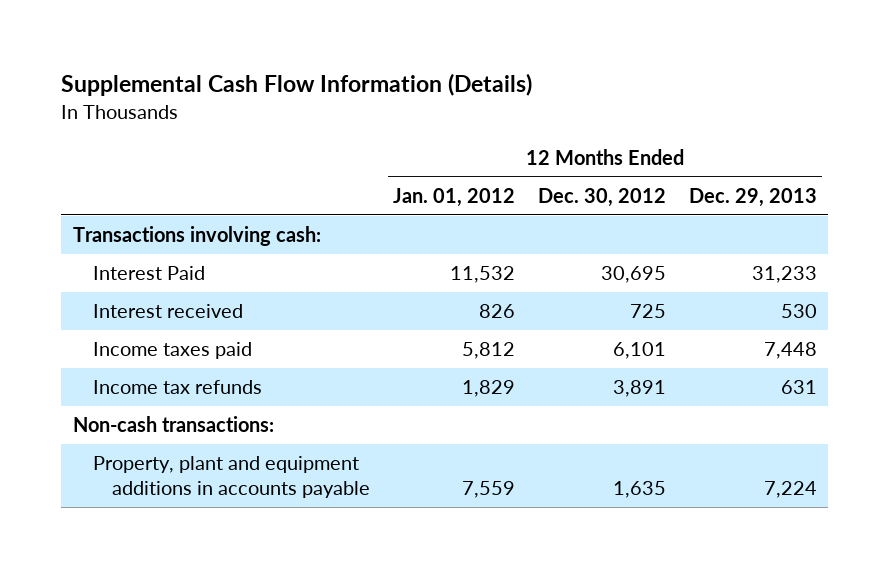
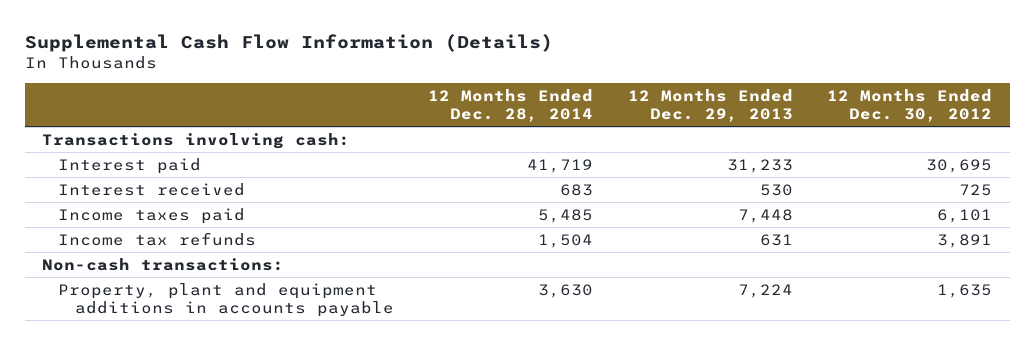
- | 12 Months Ended Jan. 01, 2012 | 12 Months Ended Dec. 30, 2012 | 12 Months Ended Dec. 29, 2013
+ | 12 Months Ended Dec. 28, 2014 | 12 Months Ended Dec. 29, 2013 | 12 Months Ended Dec. 30, 2012
- Interest Paid | 11,532 | 30,695 | 31,233
+ Interest paid | 41,719 | 31,233 | 30,695

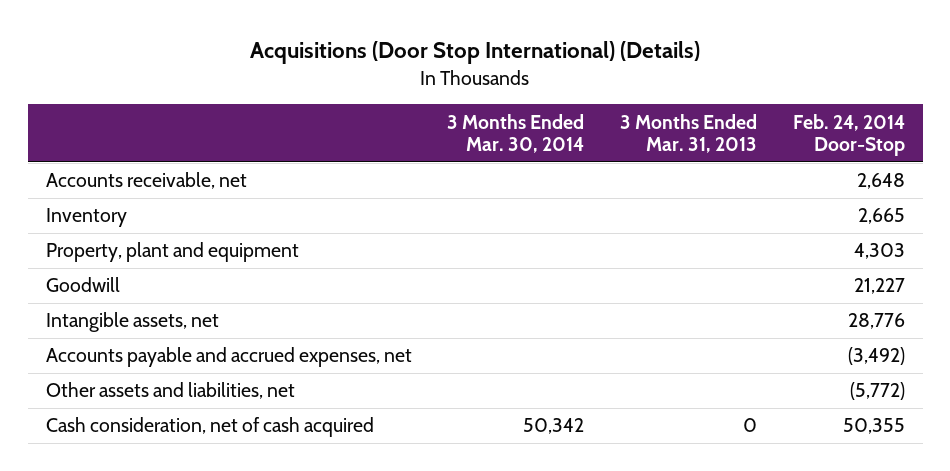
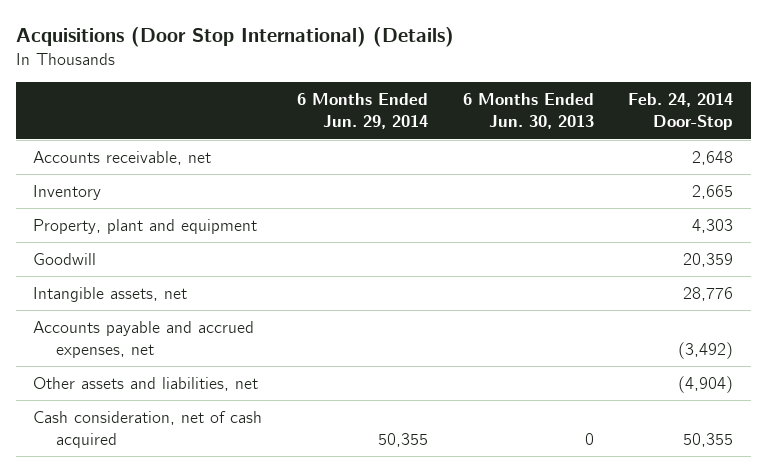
- | 3 Months Ended Mar. 30, 2014 | 3 Months Ended Mar. 31, 2013 | Feb. 24, 2014 Door-Stop
+ | 6 Months Ended Jun. 29, 2014 | 6 Months Ended Jun. 30, 2013 | Feb. 24, 2014 Door-Stop
- Goodwill | | | 21,227
+ Goodwill | | | 20,359
- Other assets and liabilities, net | | | (5,772)
+ Other assets and liabilities, net | | | (4,904)

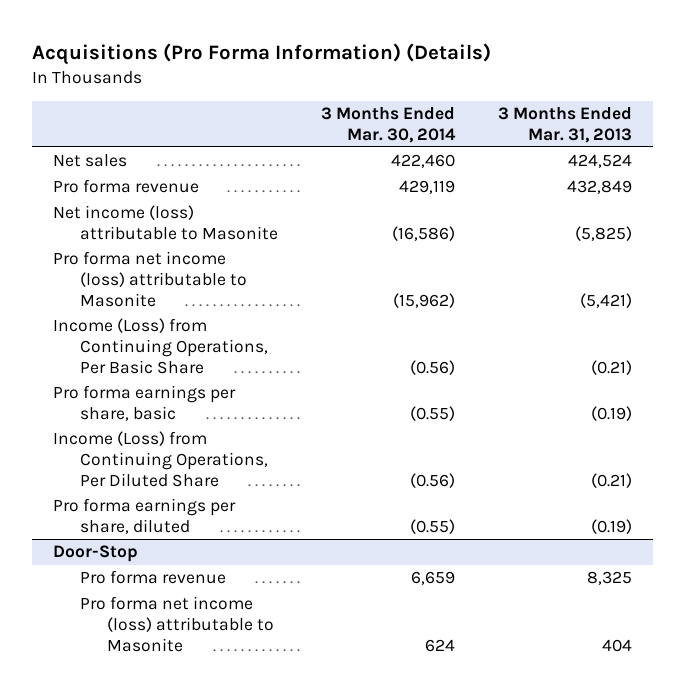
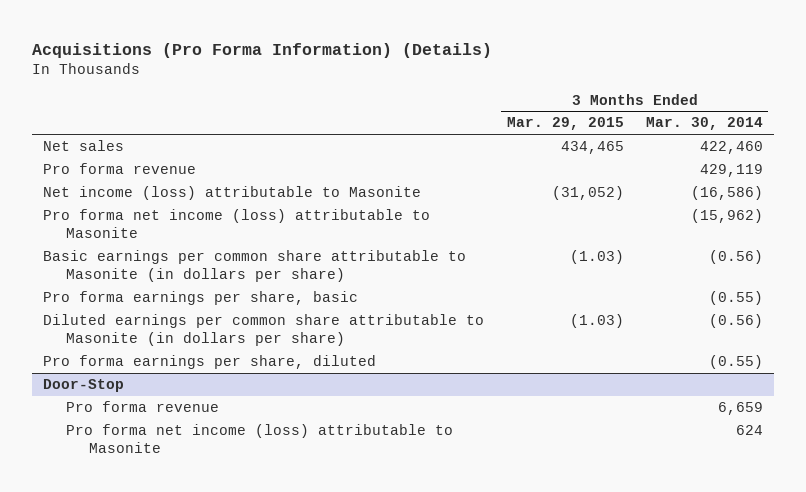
- | 3 Months Ended Mar. 30, 2014 | 3 Months Ended Mar. 31, 2013
+ | 3 Months Ended Mar. 29, 2015 | 3 Months Ended Mar. 30, 2014
- Income (Loss) from Continuing Operations, Per Basic Share | (0.56) | (0.21)
+ Basic earnings per common share attributable to Masonite (in dollars per share) | (1.03) | (0.56)
- Income (Loss) from Continuing Operations, Per Diluted Share | (0.56) | (0.21)
+ Diluted earnings per common share attributable to Masonite (in dollars per share) | (1.03) | (0.56)

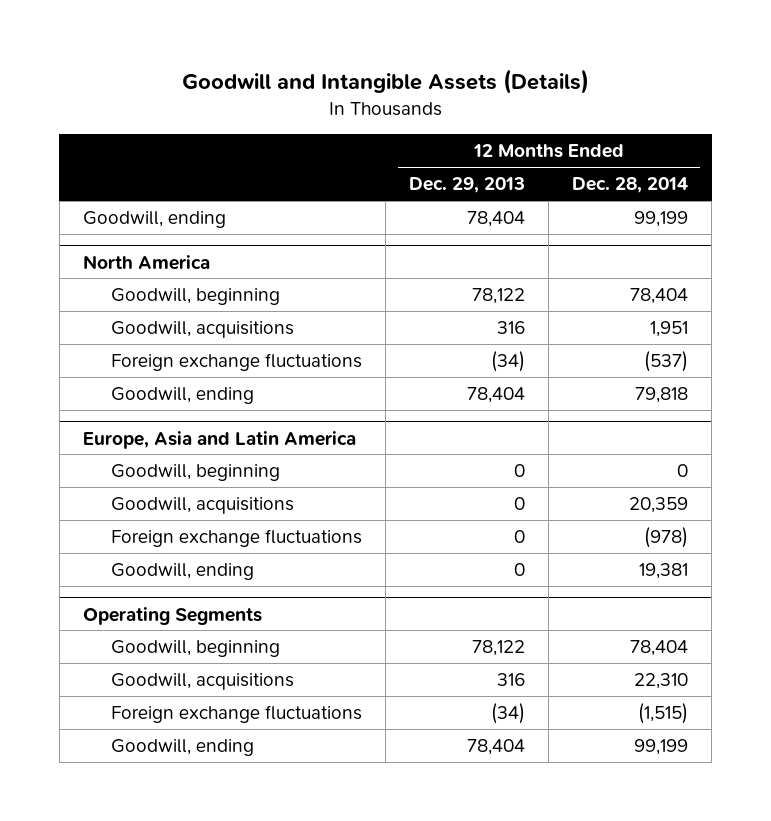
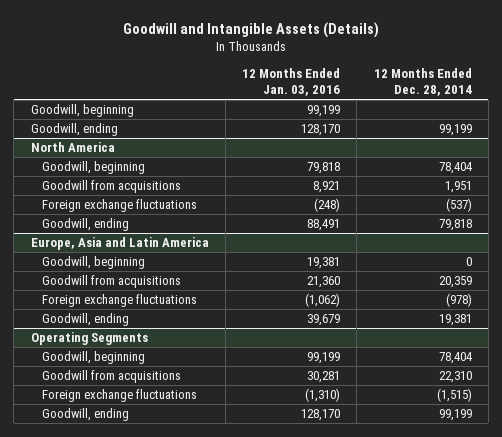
- | 12 Months Ended Dec. 29, 2013 | 12 Months Ended Dec. 28, 2014
+ | 12 Months Ended Jan. 03, 2016 | 12 Months Ended Dec. 28, 2014
+ Goodwill, beginning | 99,199 |
@ North America
- Goodwill, acquisitions | 316 | 1,951
+ Goodwill from acquisitions | 8,921 | 1,951
@ Europe, Asia and Latin America
- Goodwill, acquisitions | 0 | 20,359
+ Goodwill from acquisitions | 21,360 | 20,359
@ Operating Segments
- Goodwill, acquisitions | 316 | 22,310
+ Goodwill from acquisitions | 30,281 | 22,310

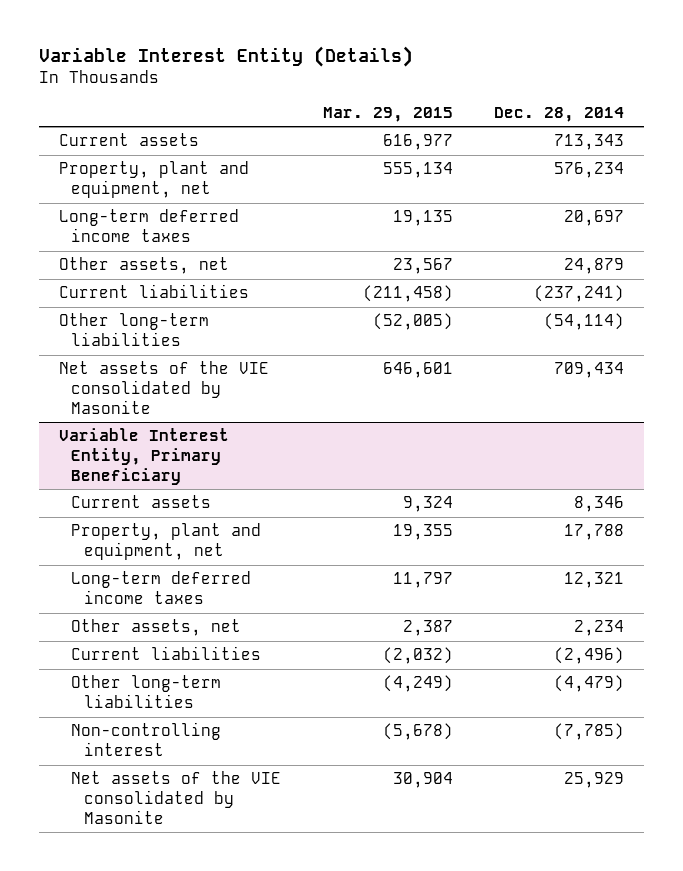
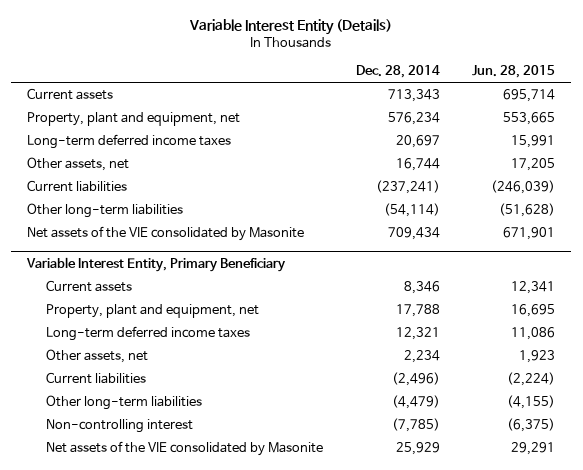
- | Mar. 29, 2015 | Dec. 28, 2014
+ | Dec. 28, 2014 | Jun. 28, 2015
- Other assets, net | 23,567 | 24,879
+ Other assets, net | 16,744 | 17,205

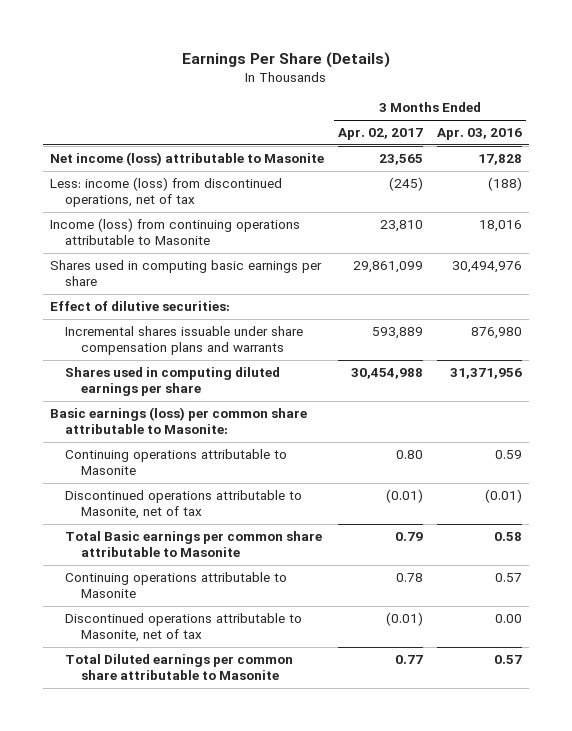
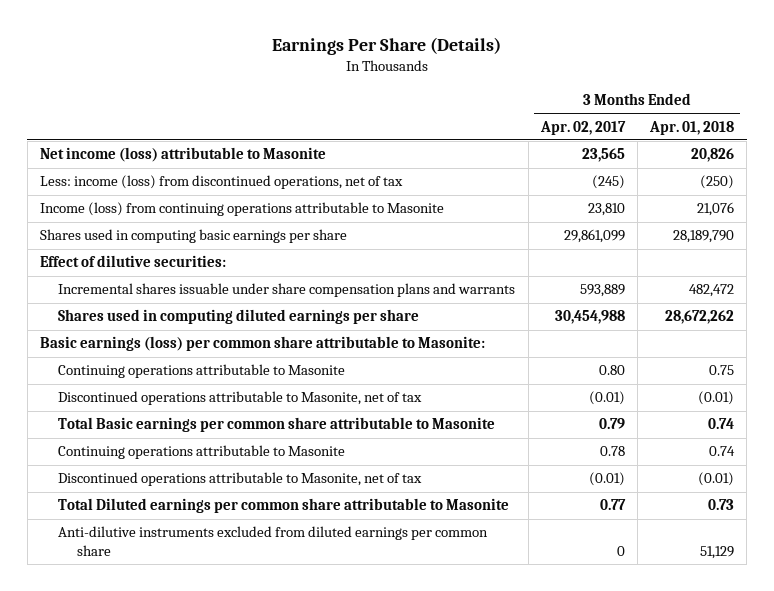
- | 3 Months Ended Apr. 02, 2017 | 3 Months Ended Apr. 03, 2016
+ | 3 Months Ended Apr. 02, 2017 | 3 Months Ended Apr. 01, 2018
+ Anti-dilutive instruments excluded from diluted earnings per common share | 0 | 51,129

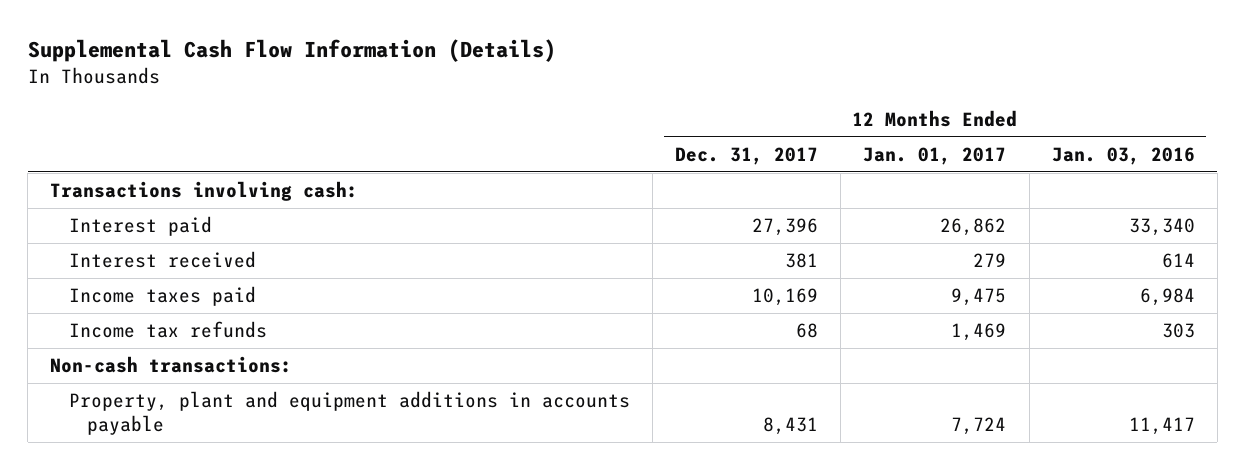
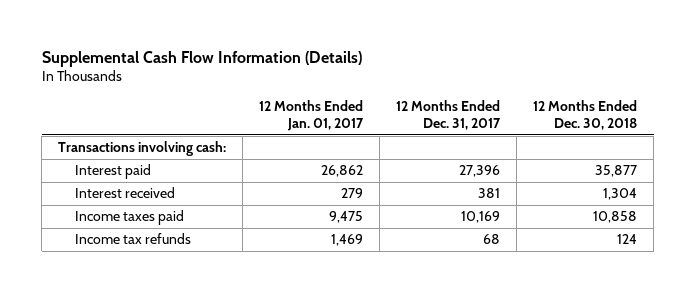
- | 12 Months Ended Dec. 31, 2017 | 12 Months Ended Jan. 01, 2017 | 12 Months Ended Jan. 03, 2016
+ | 12 Months Ended Jan. 01, 2017 | 12 Months Ended Dec. 31, 2017 | 12 Months Ended Dec. 30, 2018
- Non-cash transactions:
- Property, plant and equipment additions in accounts payable | 8,431 | 7,724 | 11,417

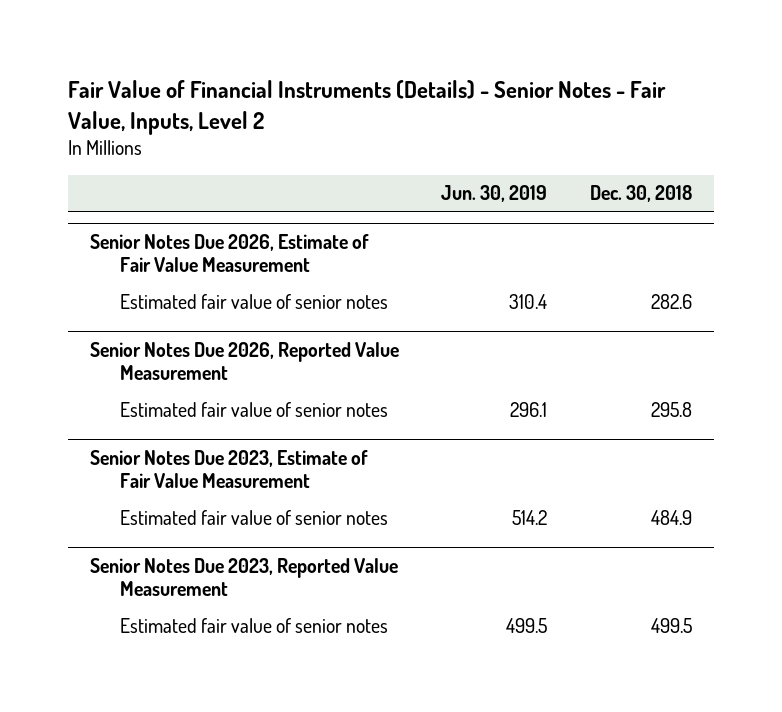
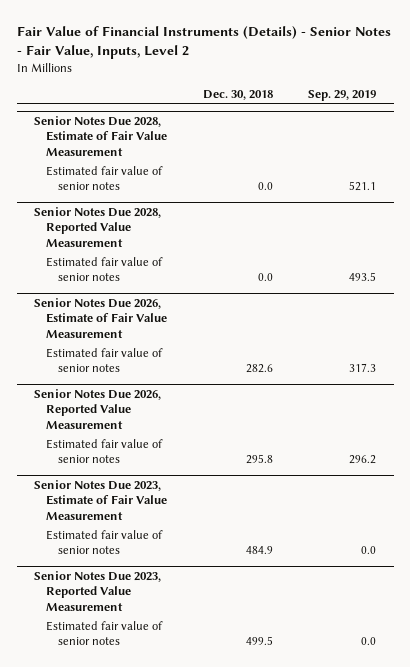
- | Jun. 30, 2019 | Dec. 30, 2018
+ | Dec. 30, 2018 | Sep. 29, 2019
+ Senior Notes Due 2028, Estimate of Fair Value Measurement
+ Estimated fair value of senior notes | 0.0 | 521.1
+ Senior Notes Due 2028, Reported Value Measurement
+ Estimated fair value of senior notes | 0.0 | 493.5

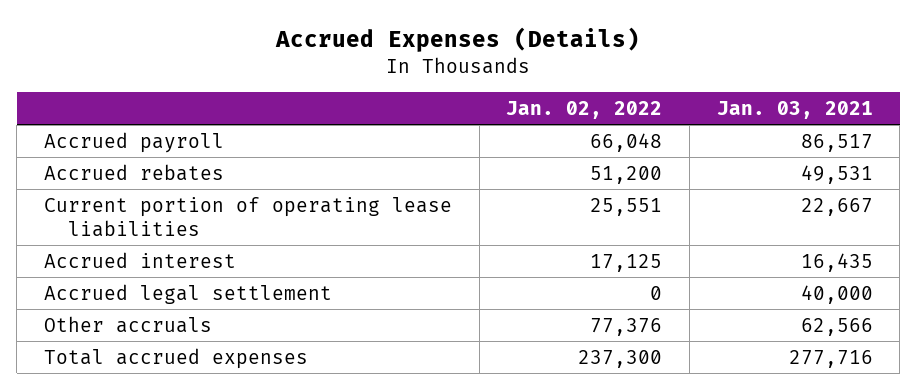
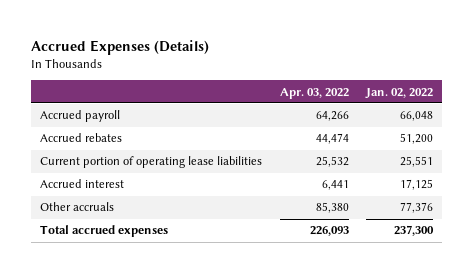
- | Jan. 02, 2022 | Jan. 03, 2021
+ | Apr. 03, 2022 | Jan. 02, 2022
- Accrued legal settlement | 0 | 40,000

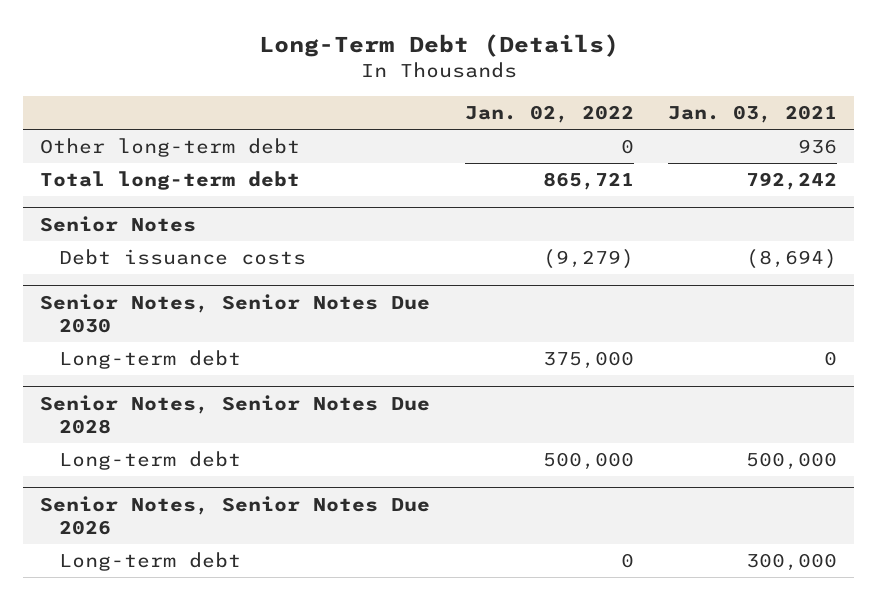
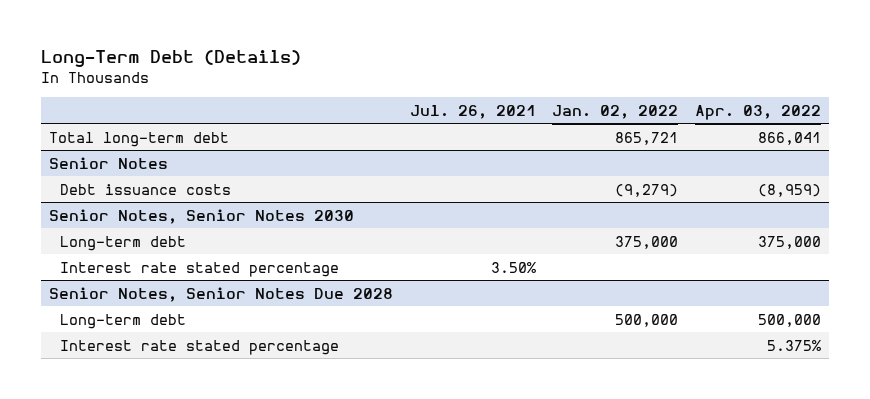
- | Jan. 02, 2022 | Jan. 03, 2021
+ | Jul. 26, 2021 | Jan. 02, 2022 | Apr. 03, 2022
- Other long-term debt | 0 | 936
- Senior Notes, Senior Notes Due 2030
+ Senior Notes, Senior Notes 2030
+ Interest rate stated percentage | 3.50% | |
- Senior Notes, Senior Notes Due 2026
- Long-term debt | 0 | 300,000
@ Senior Notes, Senior Notes Due 2028
+ Interest rate stated percentage | | | 5.375%

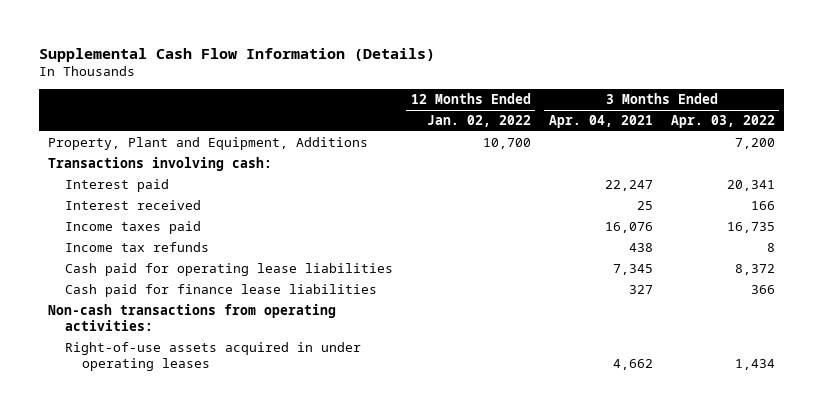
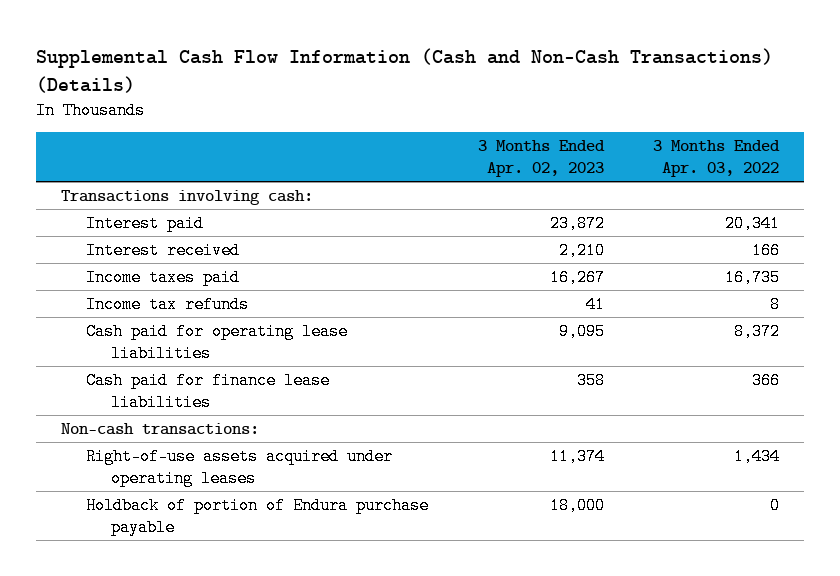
- Supplemental Cash Flow Information (Details)
+ Supplemental Cash Flow Information (Cash and Non-Cash Transactions) (Details)
- | 12 Months Ended Jan. 02, 2022 | 3 Months Ended Apr. 04, 2021 | 3 Months Ended Apr. 03, 2022
+ | 3 Months Ended Apr. 02, 2023 | 3 Months Ended Apr. 03, 2022
- Property, Plant and Equipment, Additions | 10,700 | | 7,200
- Non-cash transactions from operating activities:
- Right-of-use assets acquired in under operating leases | | 4,662 | 1,434
+ Non-cash transactions:
+ Right-of-use assets acquired under operating leases | 11,374 | 1,434
+ Holdback of portion of Endura purchase payable | 18,000 | 0

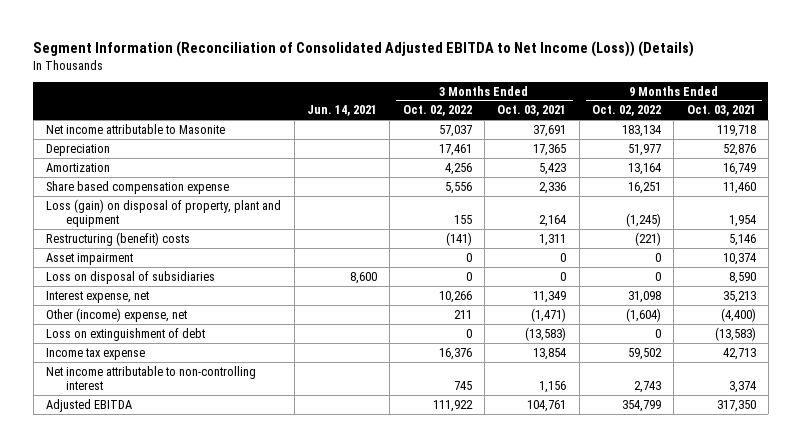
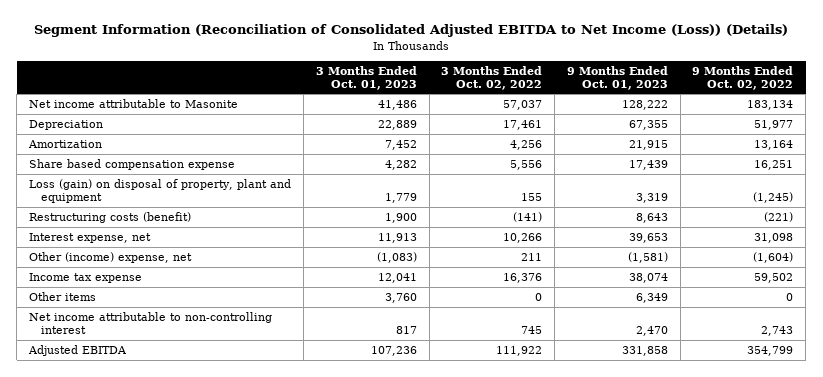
- | Jun. 14, 2021 | 3 Months Ended Oct. 02, 2022 | 3 Months Ended Oct. 03, 2021 | 9 Months Ended Oct. 02, 2022 | 9 Months Ended Oct. 03, 2021
+ | 3 Months Ended Oct. 01, 2023 | 3 Months Ended Oct. 02, 2022 | 9 Months Ended Oct. 01, 2023 | 9 Months Ended Oct. 02, 2022
- Restructuring (benefit) costs | | (141) | 1,311 | (221) | 5,146
- Asset impairment | | 0 | 0 | 0 | 10,374
- Loss on disposal of subsidiaries | 8,600 | 0 | 0 | 0 | 8,590
+ Restructuring costs (benefit) | 1,900 | (141) | 8,643 | (221)
- Loss on extinguishment of debt | | 0 | (13,583) | 0 | (13,583)
+ Other items | 3,760 | 0 | 6,349 | 0

